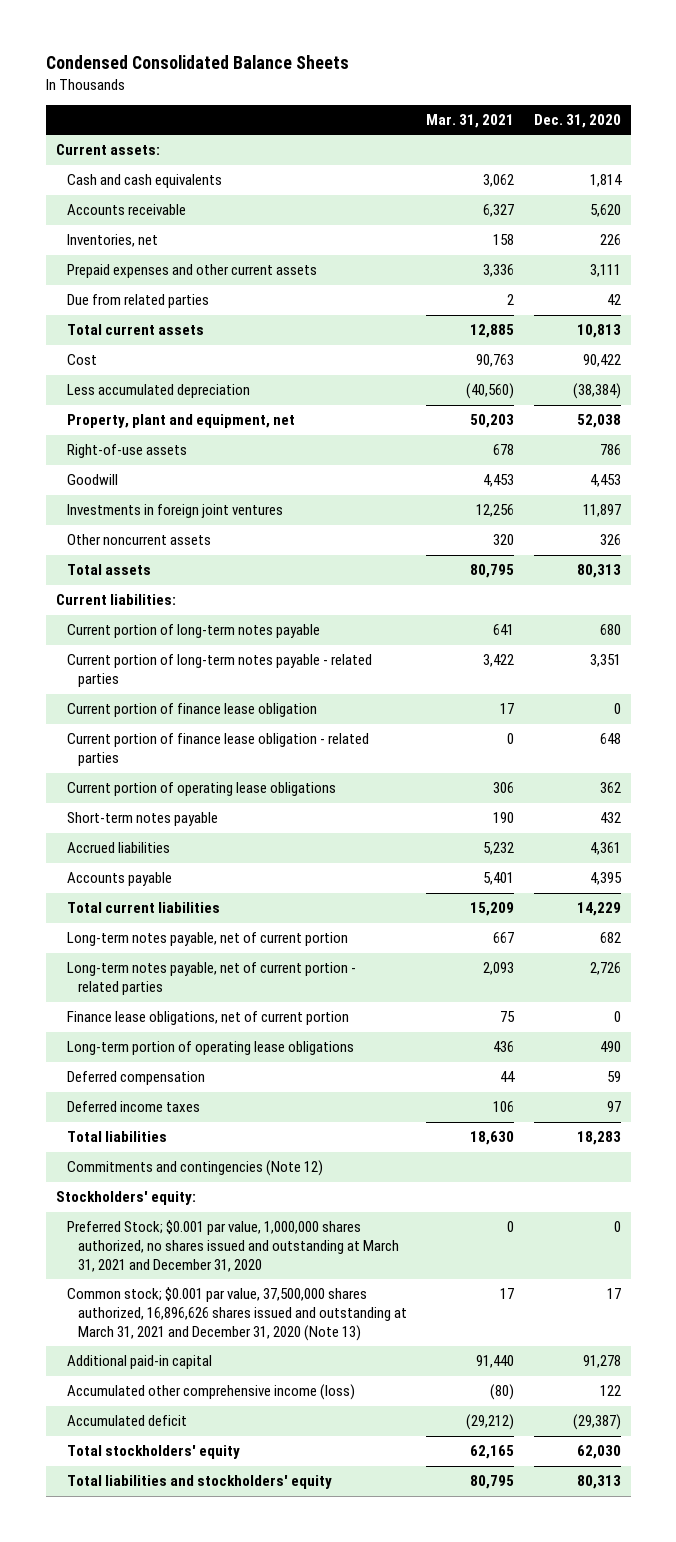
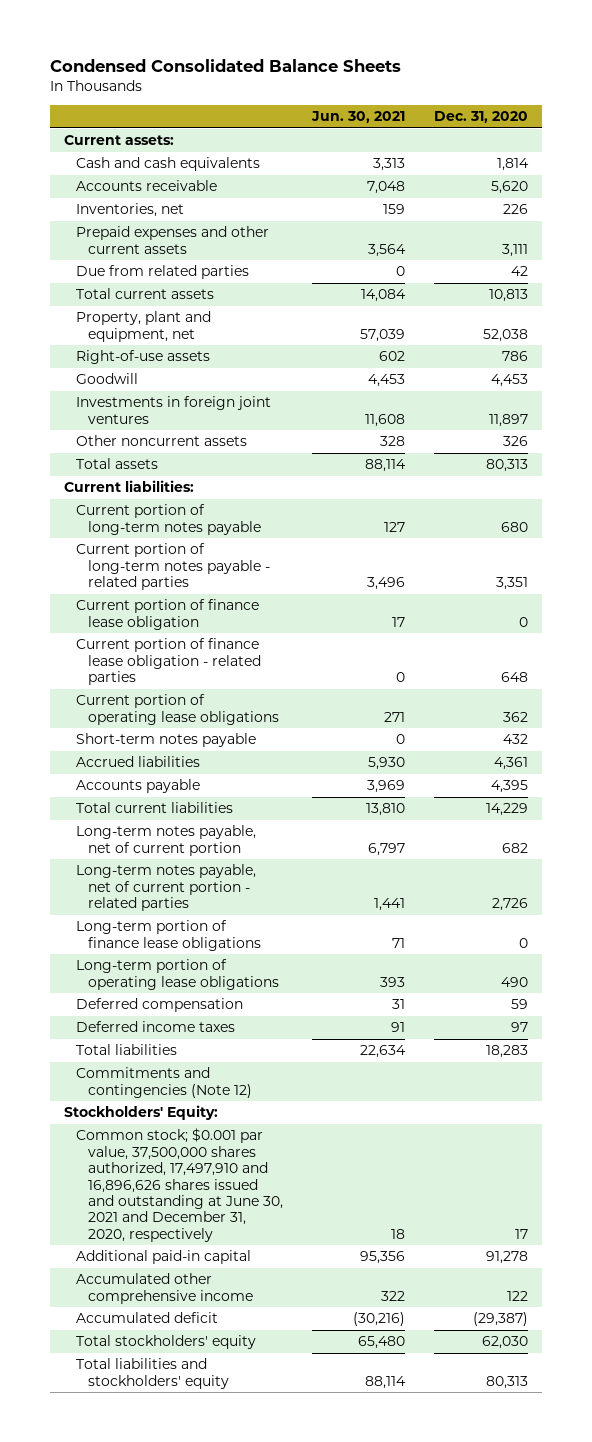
- | Mar. 31, 2021 | Dec. 31, 2020
+ | Jun. 30, 2021 | Dec. 31, 2020
- Cost | 90,763 | 90,422
- Less accumulated depreciation | (40,560) | (38,384)
- Finance lease obligations, net of current portion | 75 | 0
+ Long-term portion of finance lease obligations | 71 | 0
- Stockholders' equity:
- Preferred Stock; $0.001 par value, 1,000,000 shares authorized, no shares issued and outstanding at March 31, 2021 and December 31, 2020 | 0 | 0
- Common stock; $0.001 par value, 37,500,000 shares authorized, 16,896,626 shares issued and outstanding at March 31, 2021 and December 31, 2020 (Note 13) | 17 | 17
+ Stockholders' Equity:
+ Common stock; $0.001 par value, 37,500,000 shares authorized, 17,497,910 and 16,896,626 shares issued and outstanding at June 30, 2021 and December 31, 2020, respectively | 18 | 17
- Accumulated other comprehensive income (loss) | (80) | 122
+ Accumulated other comprehensive income | 322 | 122

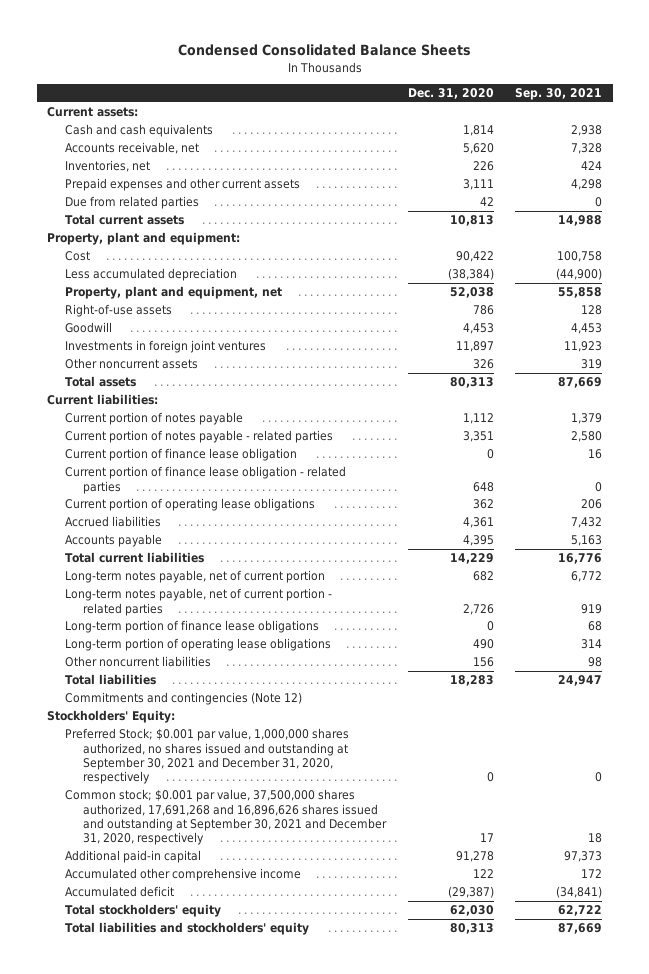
- | Jun. 30, 2021 | Dec. 31, 2020
+ | Dec. 31, 2020 | Sep. 30, 2021
- Accounts receivable | 7,048 | 5,620
+ Accounts receivable, net | 5,620 | 7,328
+ Property, plant and equipment:
+ Cost | 90,422 | 100,758
+ Less accumulated depreciation | (38,384) | (44,900)
- Current portion of long-term notes payable | 127 | 680
- Current portion of long-term notes payable - related parties | 3,496 | 3,351
+ Current portion of notes payable | 1,112 | 1,379
+ Current portion of notes payable - related parties | 3,351 | 2,580
- Short-term notes payable | 0 | 432
- Deferred compensation | 31 | 59
- Deferred income taxes | 91 | 97
+ Other noncurrent liabilities | 156 | 98
- Common stock; $0.001 par value, 37,500,000 shares authorized, 17,497,910 and 16,896,626 shares issued and outstanding at June 30, 2021 and December 31, 2020, respectively | 18 | 17
+ Preferred Stock; $0.001 par value, 1,000,000 shares authorized, no shares issued and outstanding at September 30, 2021 and December 31, 2020, respectively | 0 | 0
+ Common stock; $0.001 par value, 37,500,000 shares authorized, 17,691,268 and 16,896,626 shares issued and outstanding at September 30, 2021 and December 31, 2020, respectively | 17 | 18

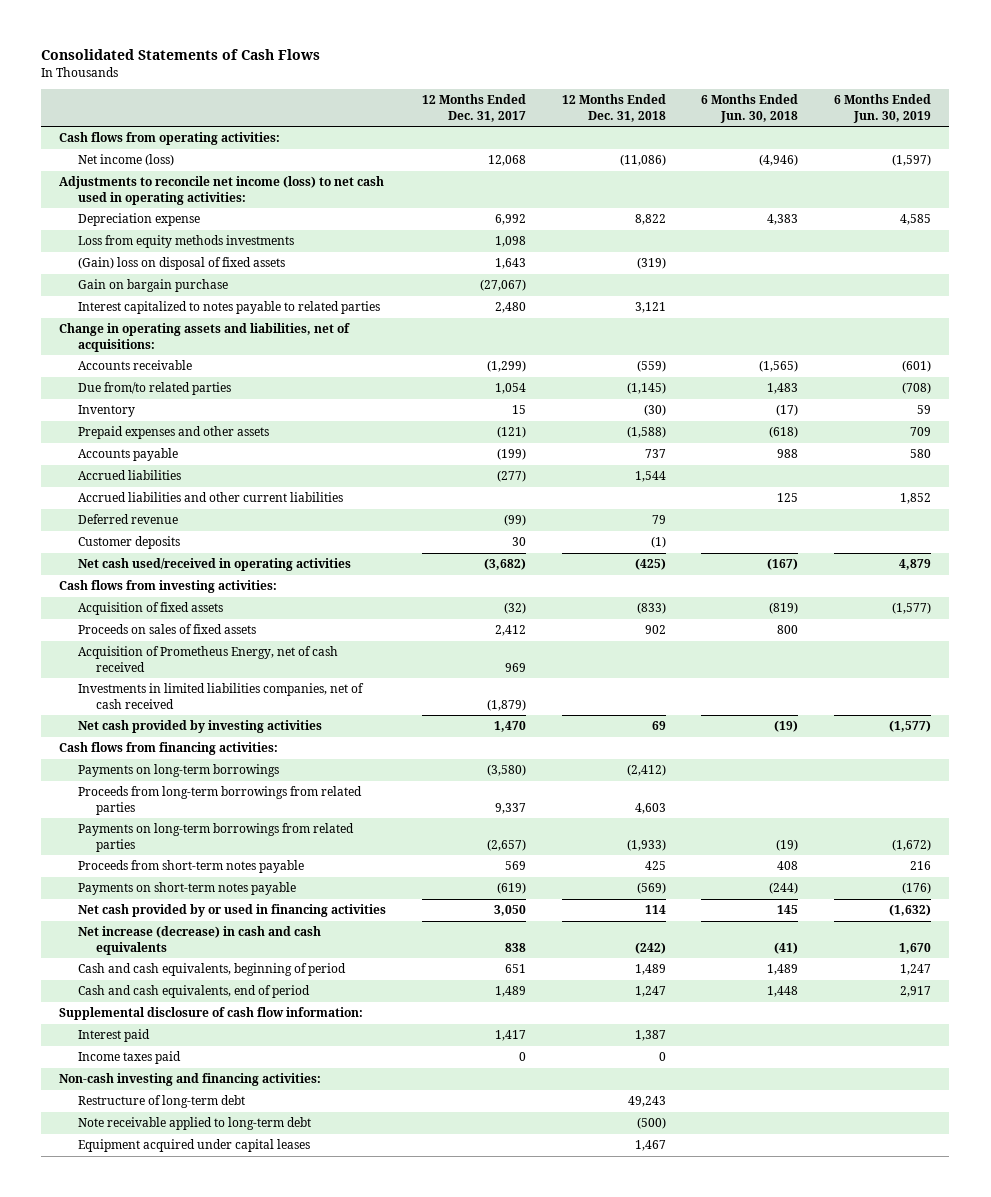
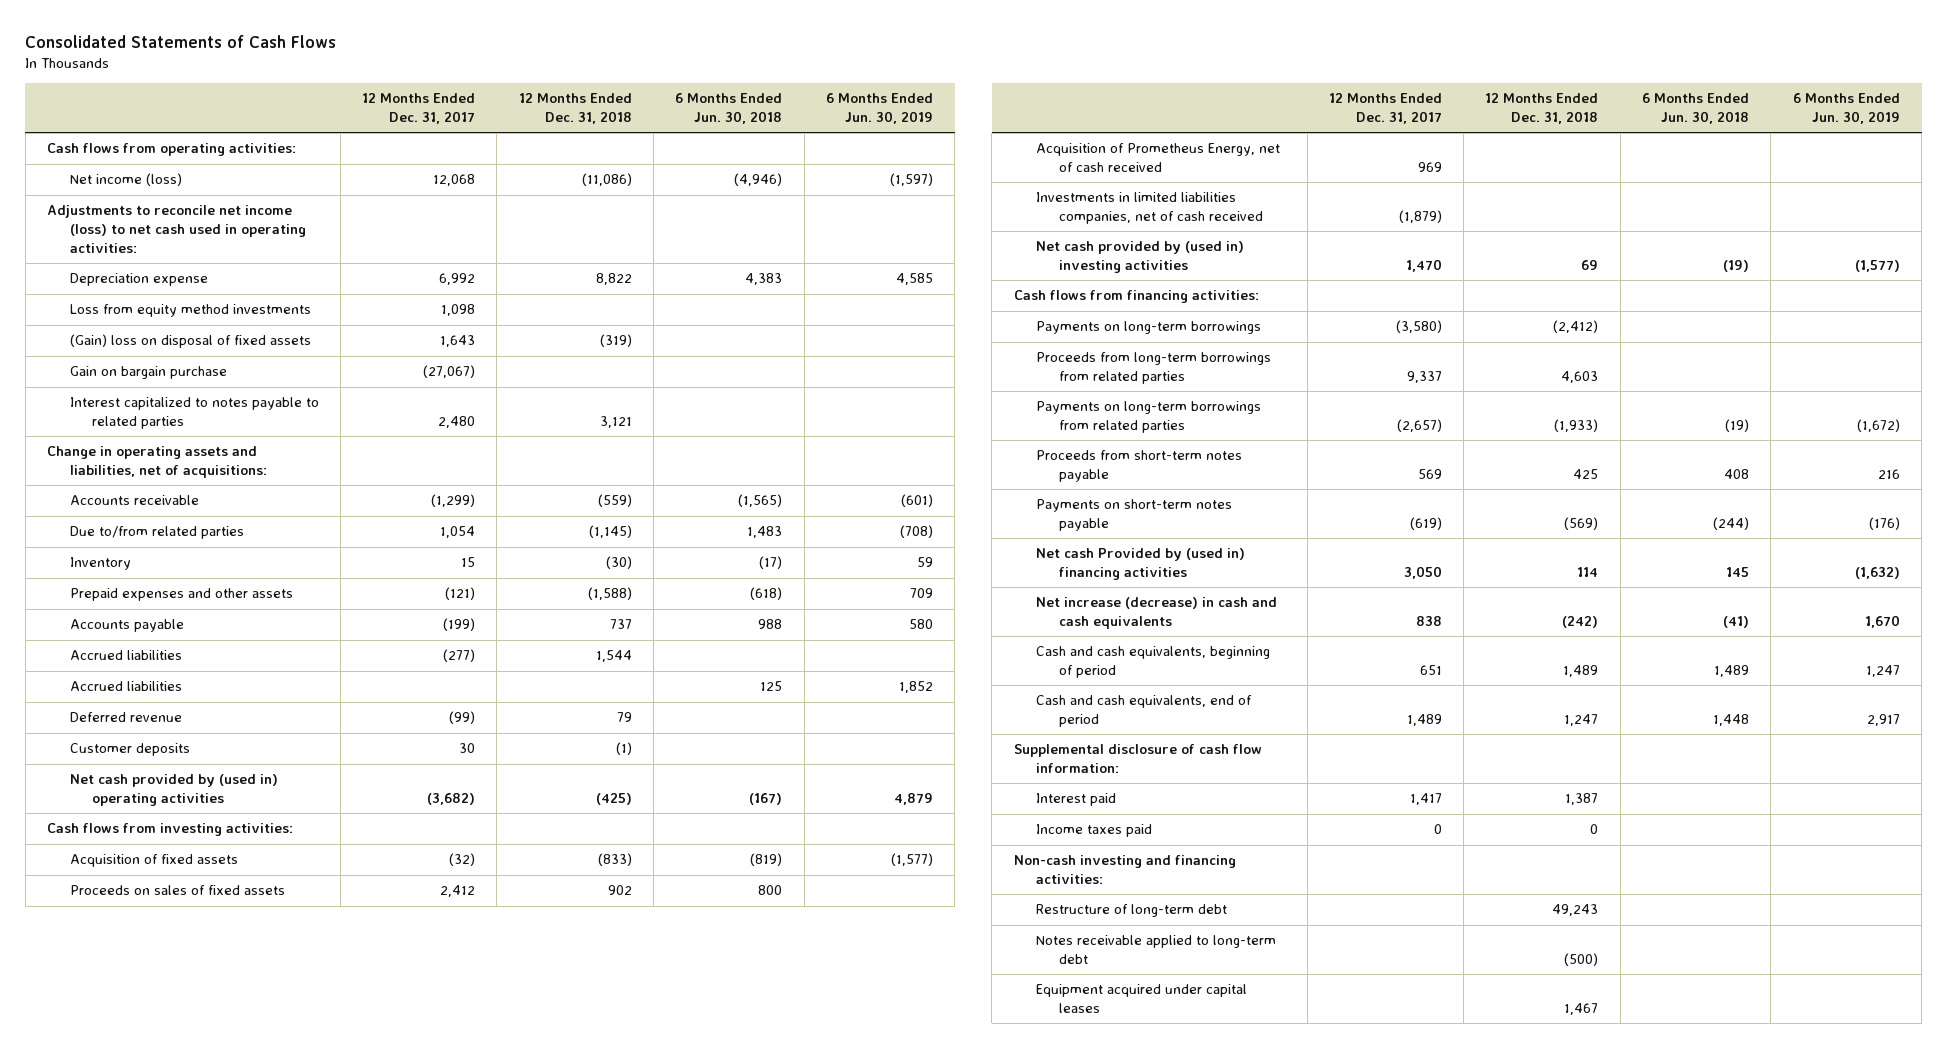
- Loss from equity methods investments | 1,098 | | |
+ Loss from equity method investments | 1,098 | | |
- Due from/to related parties | 1,054 | (1,145) | 1,483 | (708)
+ Due to/from related parties | 1,054 | (1,145) | 1,483 | (708)
- Accrued liabilities and other current liabilities | | | 125 | 1,852
+ Accrued liabilities | | | 125 | 1,852
- Net cash used/received in operating activities | (3,682) | (425) | (167) | 4,879
+ Net cash provided by (used in) operating activities | (3,682) | (425) | (167) | 4,879
- Net cash provided by investing activities | 1,470 | 69 | (19) | (1,577)
+ Net cash provided by (used in) investing activities | 1,470 | 69 | (19) | (1,577)
- Net cash provided by or used in financing activities | 3,050 | 114 | 145 | (1,632)
+ Net cash Provided by (used in) financing activities | 3,050 | 114 | 145 | (1,632)
- Note receivable applied to long-term debt | | (500) | |
+ Notes receivable applied to long-term debt | | (500) | |

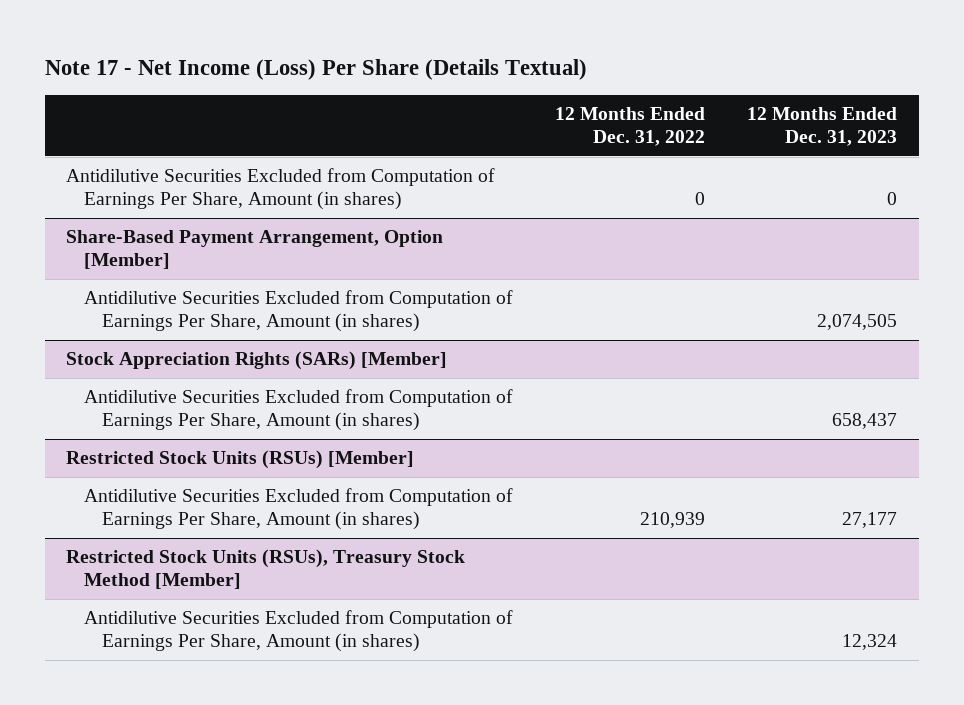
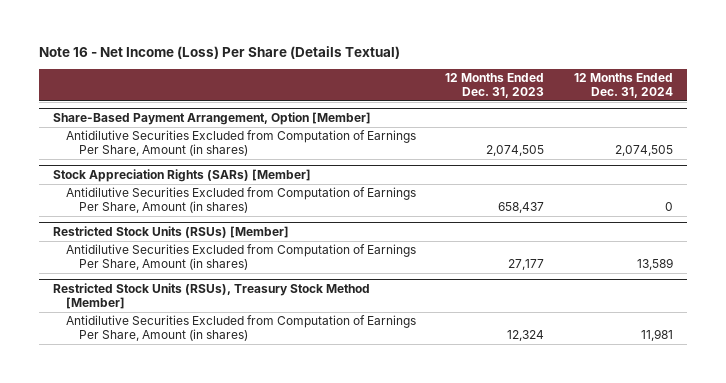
- Note 17 - Net Income (Loss) Per Share (Details Textual)
+ Note 16 - Net Income (Loss) Per Share (Details Textual)
- | 12 Months Ended Dec. 31, 2022 | 12 Months Ended Dec. 31, 2023
+ | 12 Months Ended Dec. 31, 2023 | 12 Months Ended Dec. 31, 2024
- Antidilutive Securities Excluded from Computation of Earnings Per Share, Amount (in shares) | 0 | 0

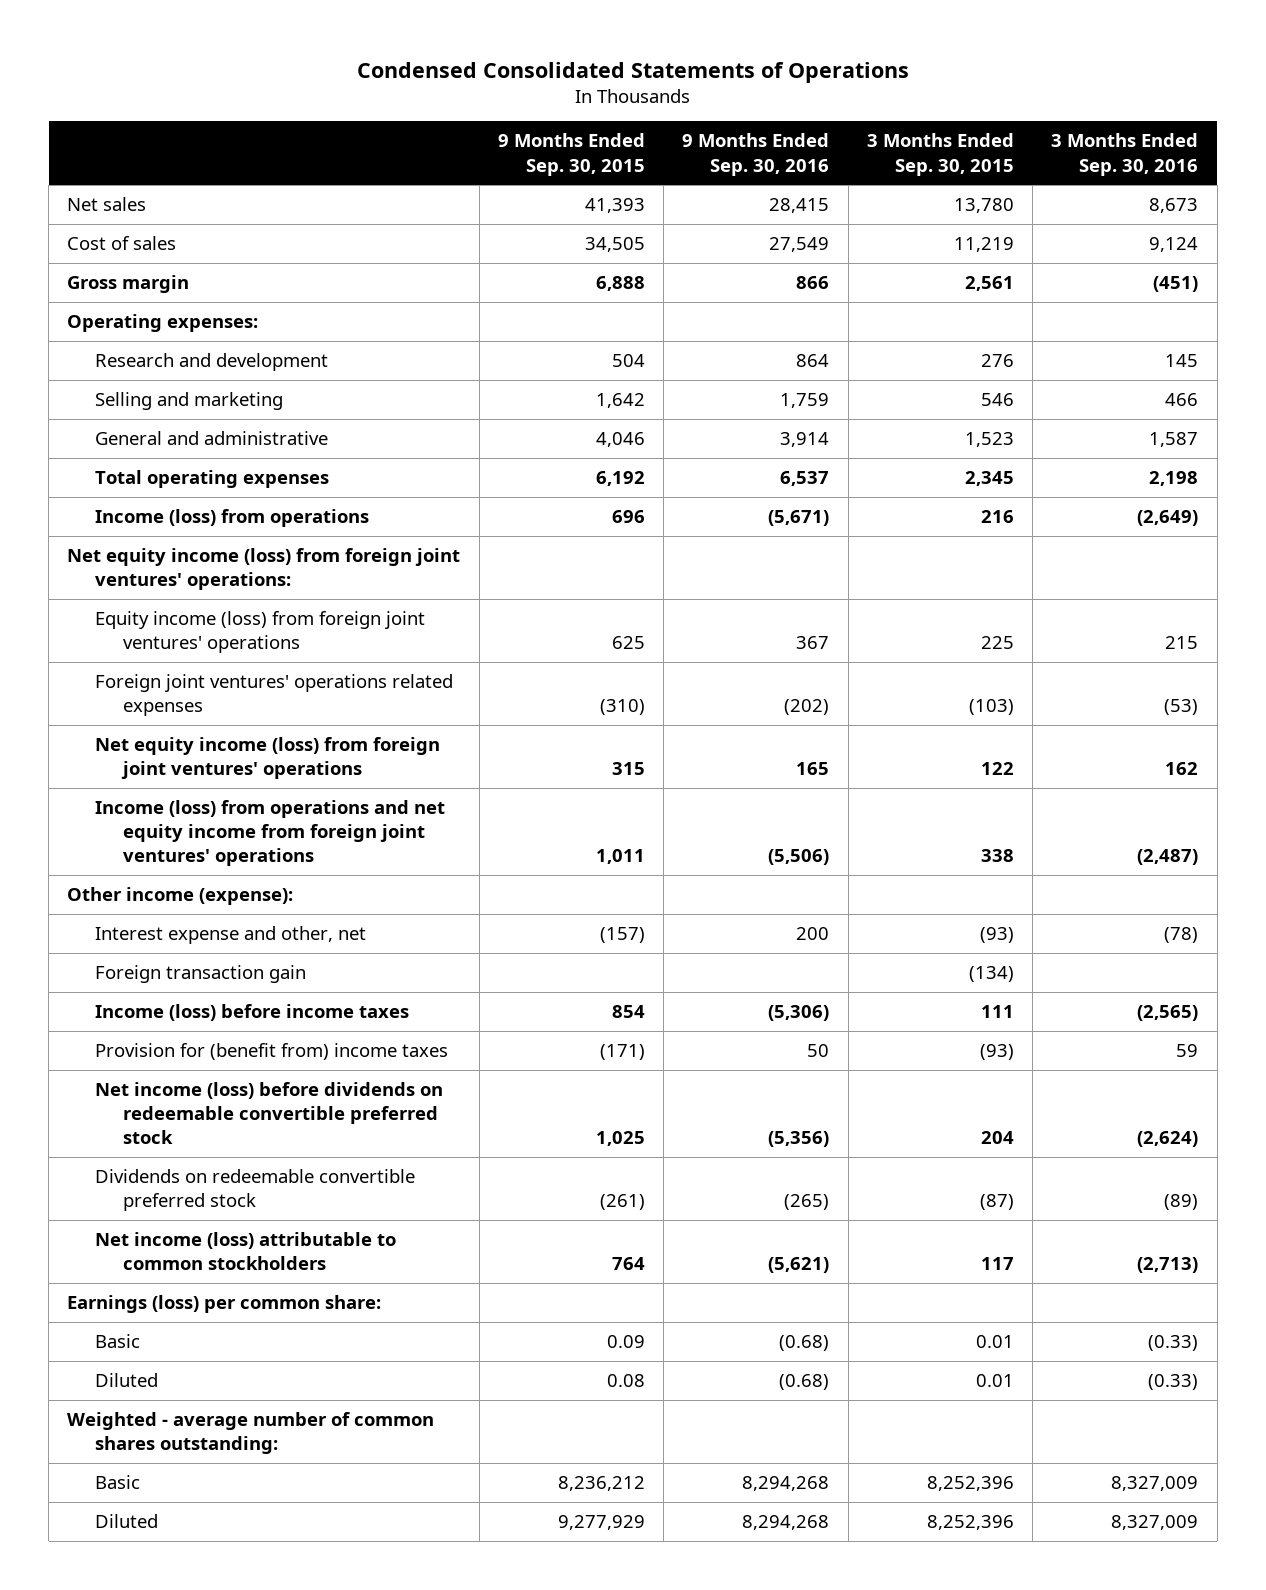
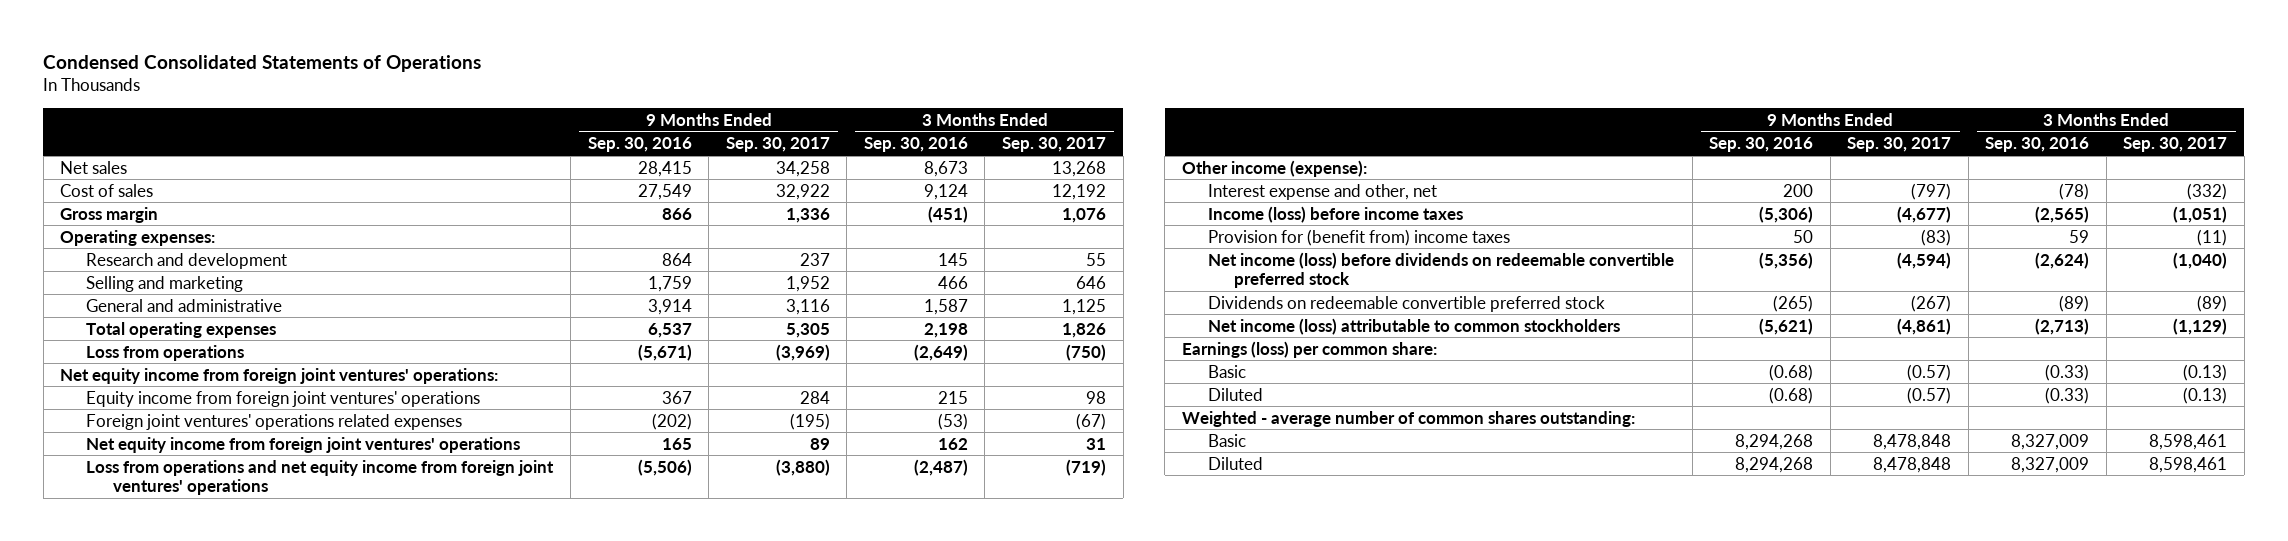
- | 9 Months Ended Sep. 30, 2015 | 9 Months Ended Sep. 30, 2016 | 3 Months Ended Sep. 30, 2015 | 3 Months Ended Sep. 30, 2016
+ | 9 Months Ended Sep. 30, 2016 | 9 Months Ended Sep. 30, 2017 | 3 Months Ended Sep. 30, 2016 | 3 Months Ended Sep. 30, 2017
- Income (loss) from operations | 696 | (5,671) | 216 | (2,649)
- Net equity income (loss) from foreign joint ventures' operations:
- Equity income (loss) from foreign joint ventures' operations | 625 | 367 | 225 | 215
+ Loss from operations | (5,671) | (3,969) | (2,649) | (750)
+ Net equity income from foreign joint ventures' operations:
+ Equity income from foreign joint ventures' operations | 367 | 284 | 215 | 98
- Net equity income (loss) from foreign joint ventures' operations | 315 | 165 | 122 | 162
- Income (loss) from operations and net equity income from foreign joint ventures' operations | 1,011 | (5,506) | 338 | (2,487)
+ Net equity income from foreign joint ventures' operations | 165 | 89 | 162 | 31
+ Loss from operations and net equity income from foreign joint ventures' operations | (5,506) | (3,880) | (2,487) | (719)
- Foreign transaction gain | | | (134) |

